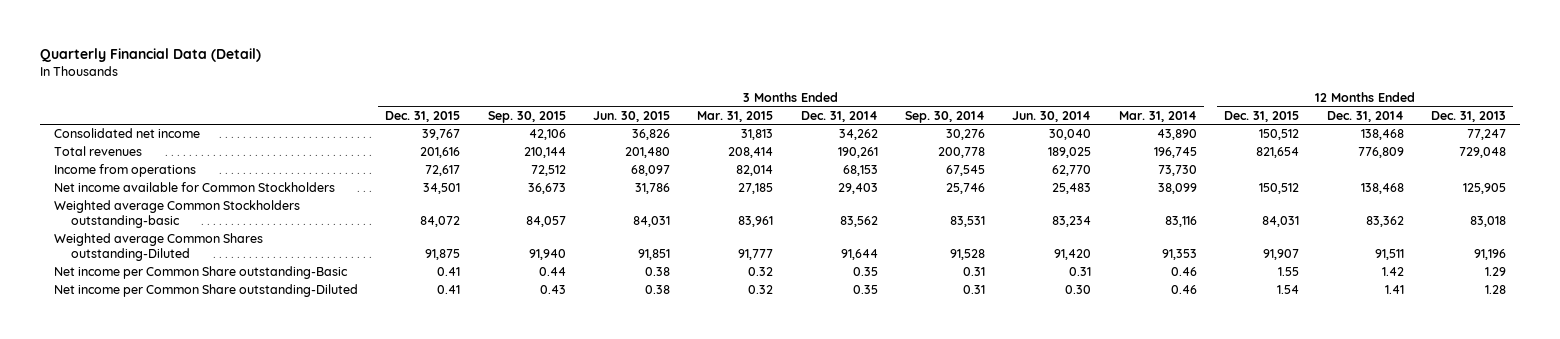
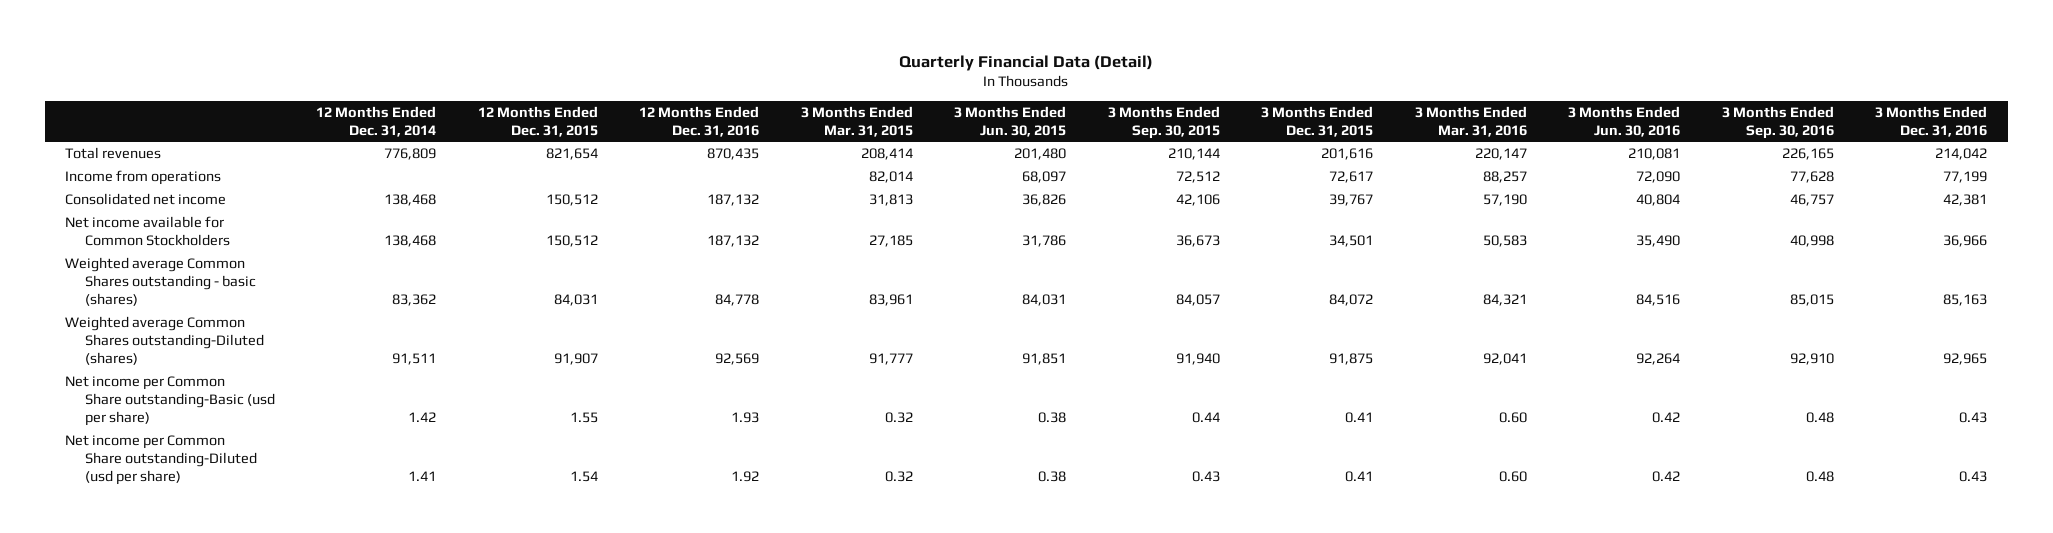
- | 3 Months Ended Dec. 31, 2015 | 3 Months Ended Sep. 30, 2015 | 3 Months Ended Jun. 30, 2015 | 3 Months Ended Mar. 31, 2015 | 3 Months Ended Dec. 31, 2014 | 3 Months Ended Sep. 30, 2014 | 3 Months Ended Jun. 30, 2014 | 3 Months Ended Mar. 31, 2014 | 12 Months Ended Dec. 31, 2015 | 12 Months Ended Dec. 31, 2014 | 12 Months Ended Dec. 31, 2013
+ | 12 Months Ended Dec. 31, 2014 | 12 Months Ended Dec. 31, 2015 | 12 Months Ended Dec. 31, 2016 | 3 Months Ended Mar. 31, 2015 | 3 Months Ended Jun. 30, 2015 | 3 Months Ended Sep. 30, 2015 | 3 Months Ended Dec. 31, 2015 | 3 Months Ended Mar. 31, 2016 | 3 Months Ended Jun. 30, 2016 | 3 Months Ended Sep. 30, 2016 | 3 Months Ended Dec. 31, 2016
moved down: Consolidated net income | 138,468 | 150,512 | 187,132 | 31,813 | 36,826 | 42,106 | 39,767 | 57,190 | 40,804 | 46,757 | 42,381
- Weighted average Common Stockholders outstanding-basic | 84,072 | 84,057 | 84,031 | 83,961 | 83,562 | 83,531 | 83,234 | 83,116 | 84,031 | 83,362 | 83,018
- Weighted average Common Shares outstanding-Diluted | 91,875 | 91,940 | 91,851 | 91,777 | 91,644 | 91,528 | 91,420 | 91,353 | 91,907 | 91,511 | 91,196
- Net income per Common Share outstanding-Basic | 0.41 | 0.44 | 0.38 | 0.32 | 0.35 | 0.31 | 0.31 | 0.46 | 1.55 | 1.42 | 1.29
- Net income per Common Share outstanding-Diluted | 0.41 | 0.43 | 0.38 | 0.32 | 0.35 | 0.31 | 0.30 | 0.46 | 1.54 | 1.41 | 1.28
+ Weighted average Common Shares outstanding - basic (shares) | 83,362 | 84,031 | 84,778 | 83,961 | 84,031 | 84,057 | 84,072 | 84,321 | 84,516 | 85,015 | 85,163
+ Weighted average Common Shares outstanding-Diluted (shares) | 91,511 | 91,907 | 92,569 | 91,777 | 91,851 | 91,940 | 91,875 | 92,041 | 92,264 | 92,910 | 92,965
+ Net income per Common Share outstanding-Basic (usd per share) | 1.42 | 1.55 | 1.93 | 0.32 | 0.38 | 0.44 | 0.41 | 0.60 | 0.42 | 0.48 | 0.43
+ Net income per Common Share outstanding-Diluted (usd per share) | 1.41 | 1.54 | 1.92 | 0.32 | 0.38 | 0.43 | 0.41 | 0.60 | 0.42 | 0.48 | 0.43

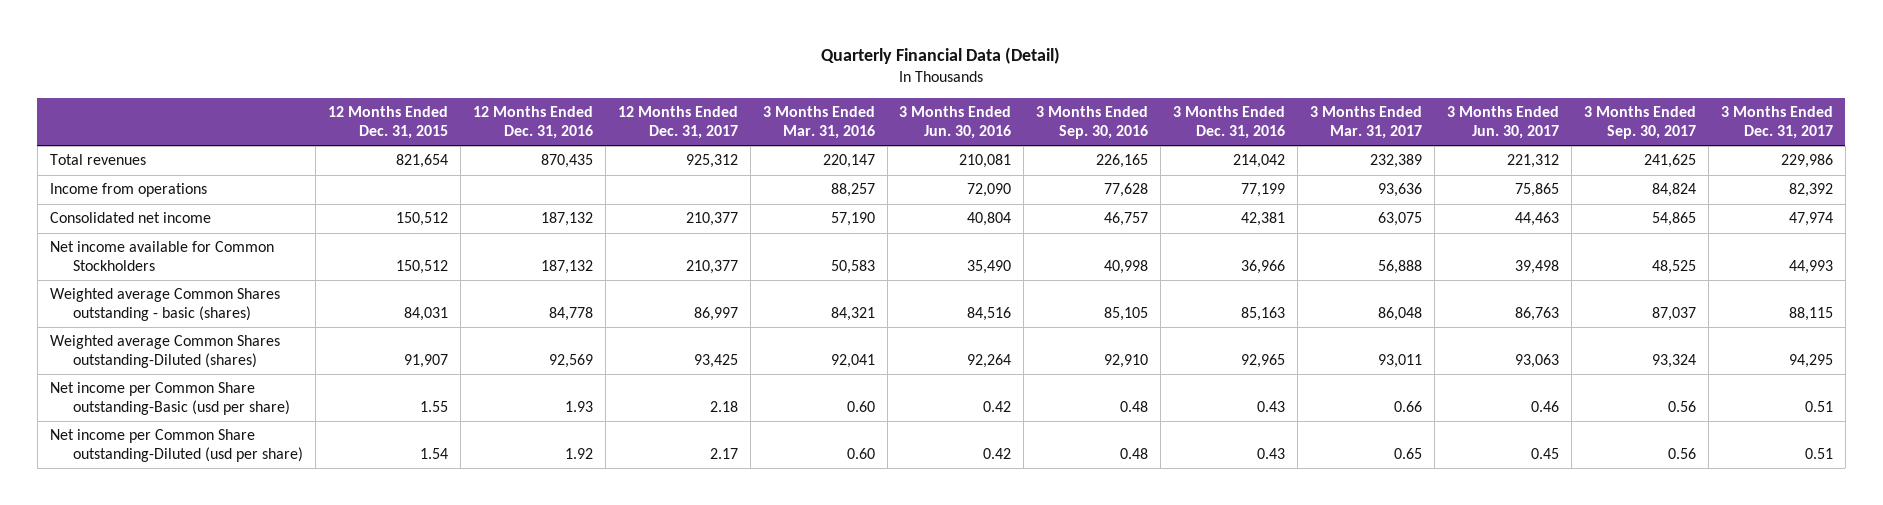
- | 12 Months Ended Dec. 31, 2014 | 12 Months Ended Dec. 31, 2015 | 12 Months Ended Dec. 31, 2016 | 3 Months Ended Mar. 31, 2015 | 3 Months Ended Jun. 30, 2015 | 3 Months Ended Sep. 30, 2015 | 3 Months Ended Dec. 31, 2015 | 3 Months Ended Mar. 31, 2016 | 3 Months Ended Jun. 30, 2016 | 3 Months Ended Sep. 30, 2016 | 3 Months Ended Dec. 31, 2016
+ | 12 Months Ended Dec. 31, 2015 | 12 Months Ended Dec. 31, 2016 | 12 Months Ended Dec. 31, 2017 | 3 Months Ended Mar. 31, 2016 | 3 Months Ended Jun. 30, 2016 | 3 Months Ended Sep. 30, 2016 | 3 Months Ended Dec. 31, 2016 | 3 Months Ended Mar. 31, 2017 | 3 Months Ended Jun. 30, 2017 | 3 Months Ended Sep. 30, 2017 | 3 Months Ended Dec. 31, 2017
- Weighted average Common Shares outstanding - basic (shares) | 83,362 | 84,031 | 84,778 | 83,961 | 84,031 | 84,057 | 84,072 | 84,321 | 84,516 | 85,015 | 85,163
+ Weighted average Common Shares outstanding - basic (shares) | 84,031 | 84,778 | 86,997 | 84,321 | 84,516 | 85,105 | 85,163 | 86,048 | 86,763 | 87,037 | 88,115

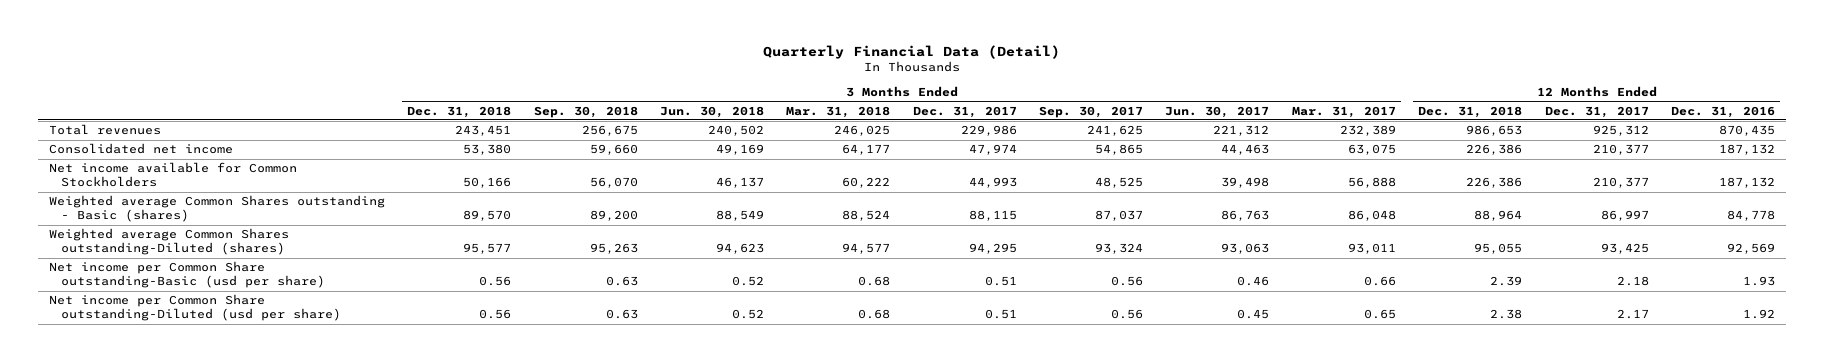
- | 12 Months Ended Dec. 31, 2015 | 12 Months Ended Dec. 31, 2016 | 12 Months Ended Dec. 31, 2017 | 3 Months Ended Mar. 31, 2016 | 3 Months Ended Jun. 30, 2016 | 3 Months Ended Sep. 30, 2016 | 3 Months Ended Dec. 31, 2016 | 3 Months Ended Mar. 31, 2017 | 3 Months Ended Jun. 30, 2017 | 3 Months Ended Sep. 30, 2017 | 3 Months Ended Dec. 31, 2017
+ | 3 Months Ended Dec. 31, 2018 | 3 Months Ended Sep. 30, 2018 | 3 Months Ended Jun. 30, 2018 | 3 Months Ended Mar. 31, 2018 | 3 Months Ended Dec. 31, 2017 | 3 Months Ended Sep. 30, 2017 | 3 Months Ended Jun. 30, 2017 | 3 Months Ended Mar. 31, 2017 | 12 Months Ended Dec. 31, 2018 | 12 Months Ended Dec. 31, 2017 | 12 Months Ended Dec. 31, 2016
- Income from operations | | | | 88,257 | 72,090 | 77,628 | 77,199 | 93,636 | 75,865 | 84,824 | 82,392
- Weighted average Common Shares outstanding - basic (shares) | 84,031 | 84,778 | 86,997 | 84,321 | 84,516 | 85,105 | 85,163 | 86,048 | 86,763 | 87,037 | 88,115
+ Weighted average Common Shares outstanding - Basic (shares) | 89,570 | 89,200 | 88,549 | 88,524 | 88,115 | 87,037 | 86,763 | 86,048 | 88,964 | 86,997 | 84,778

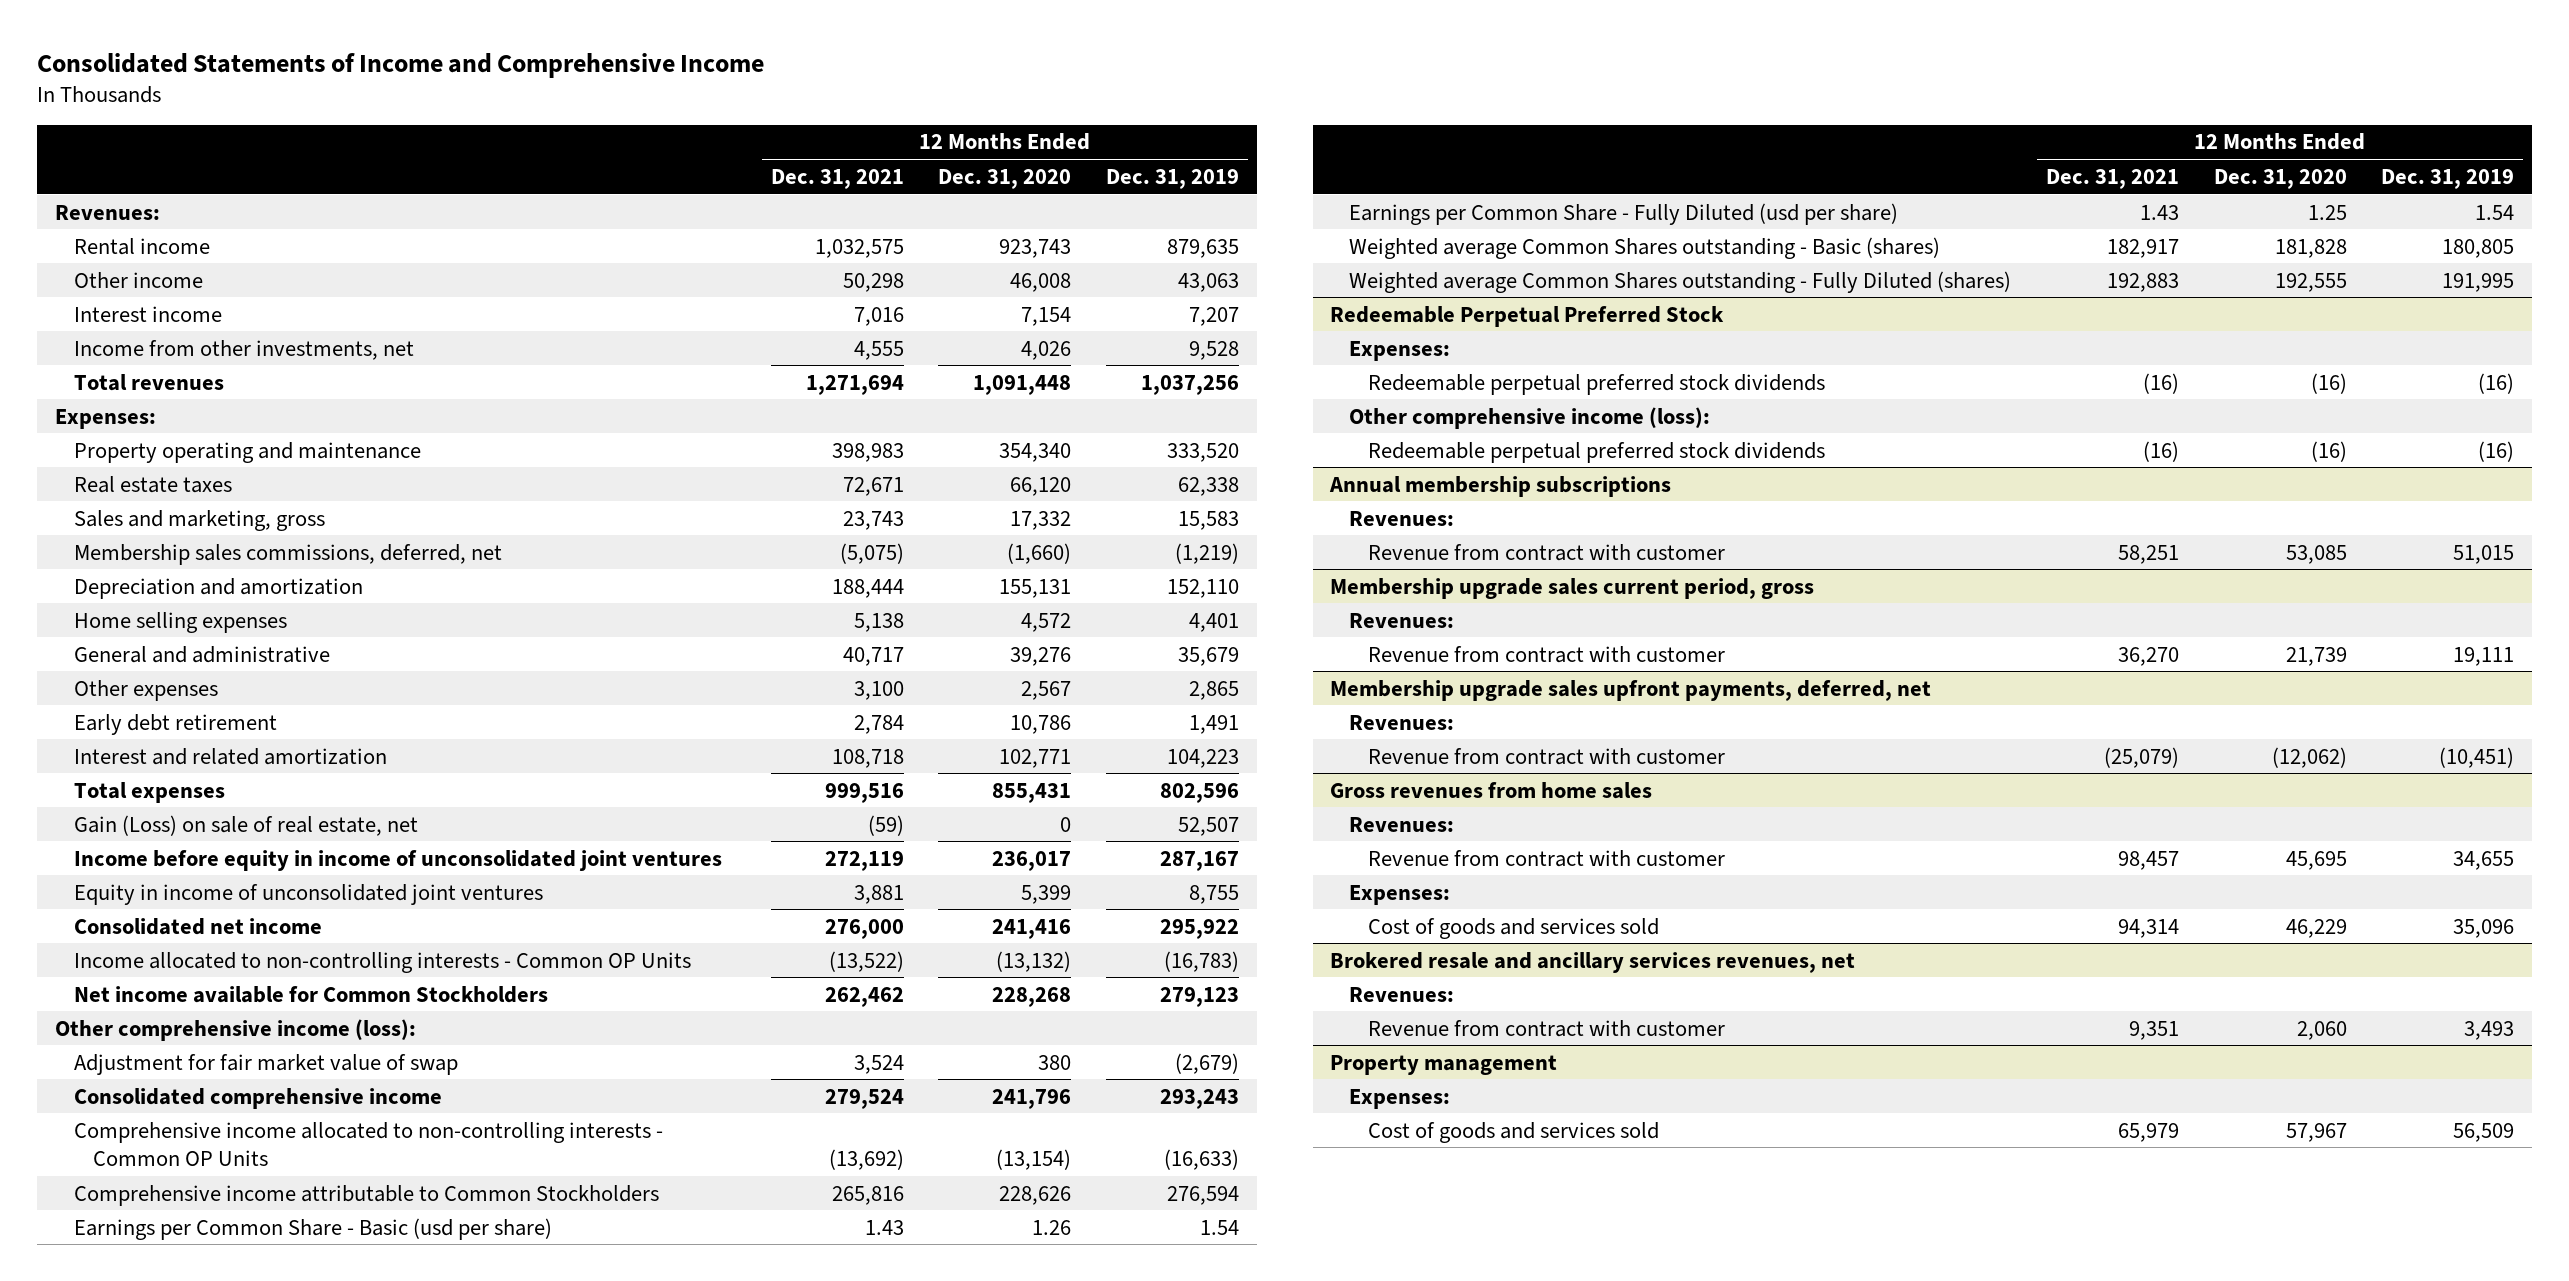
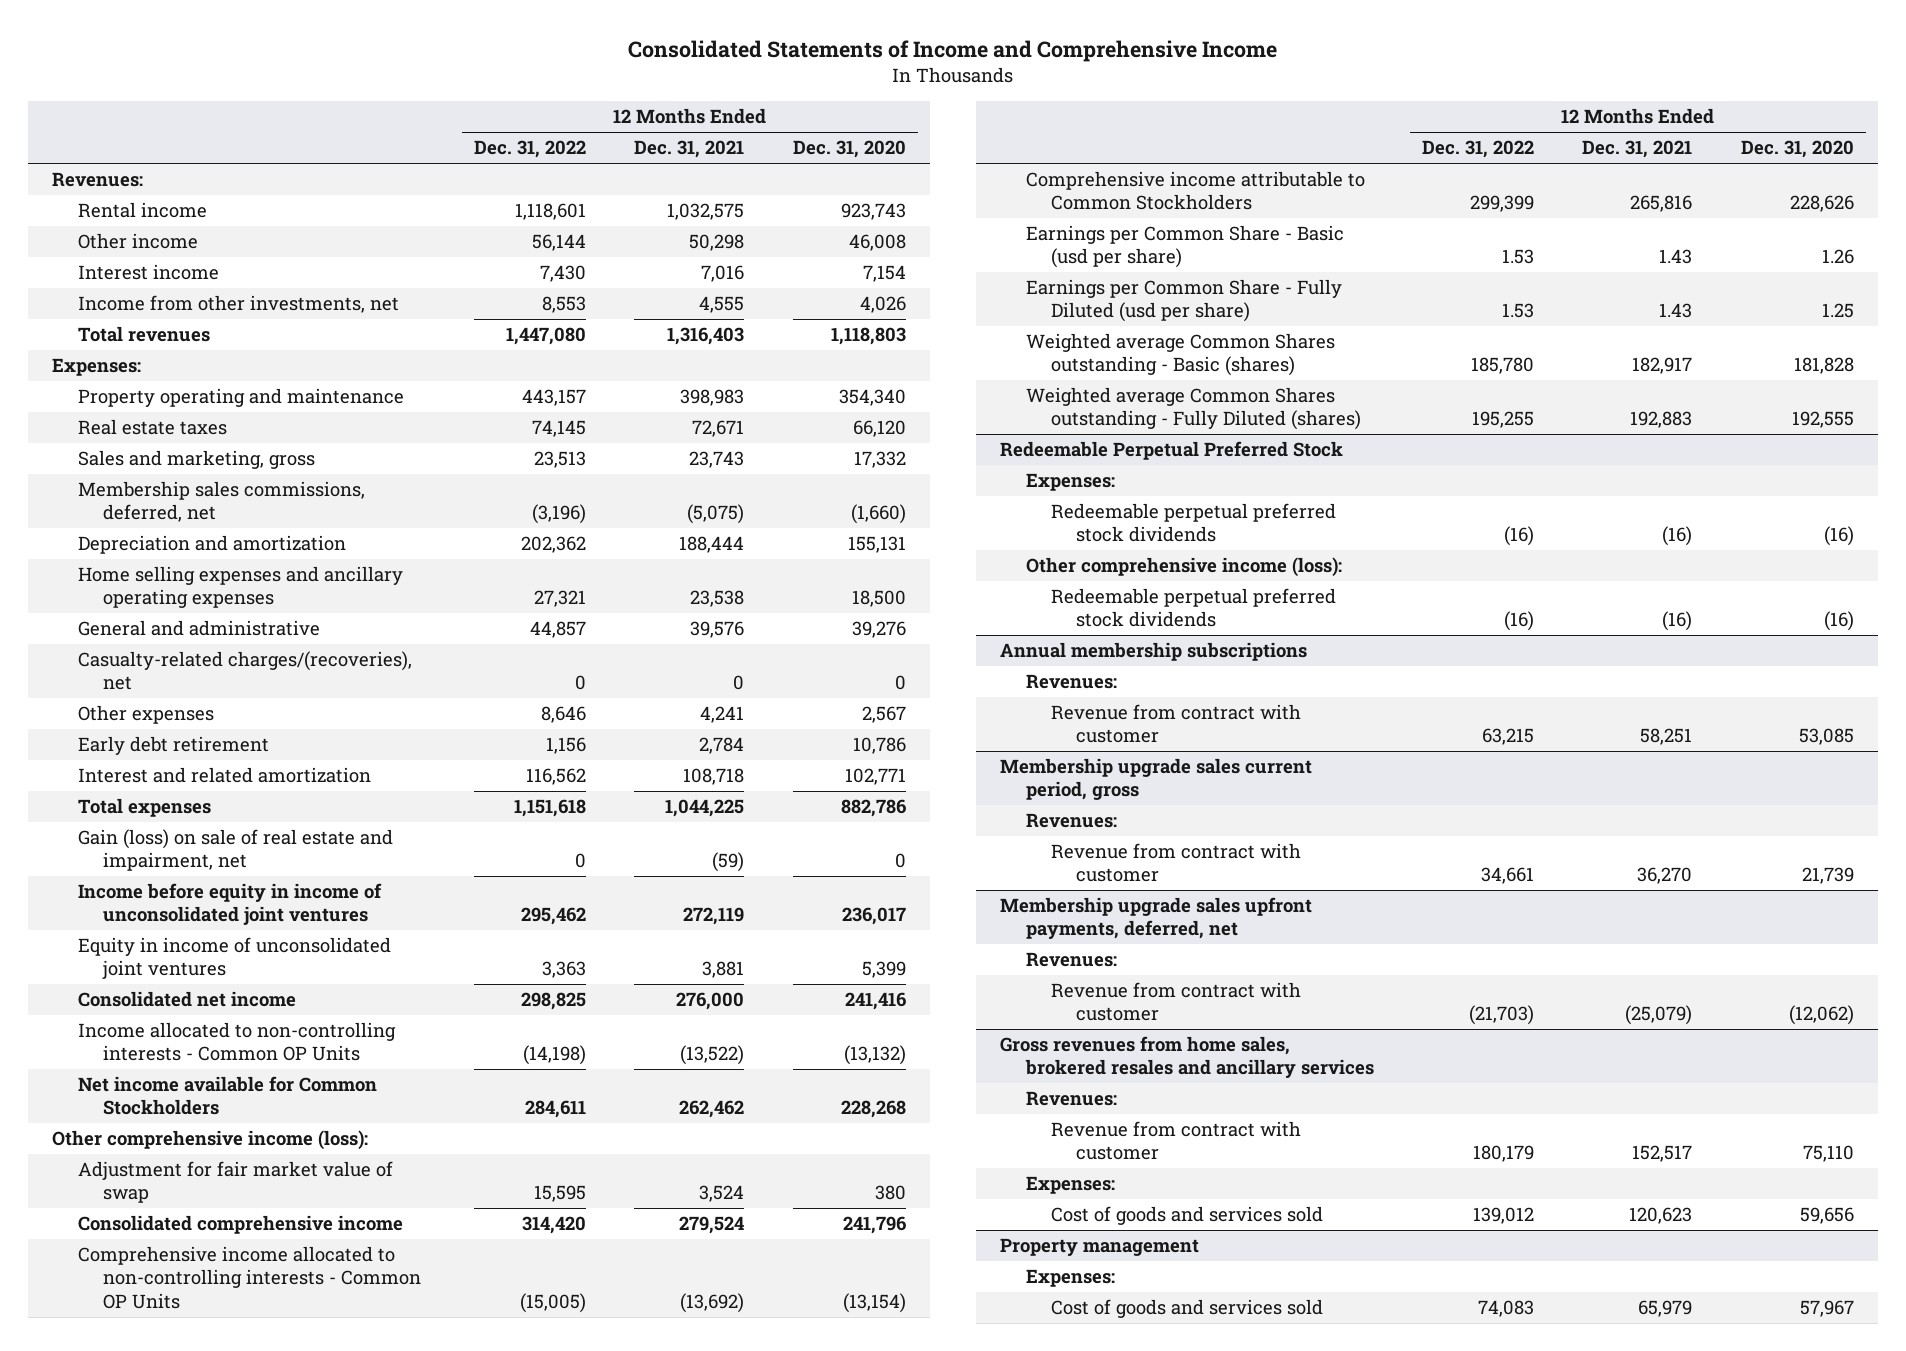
- | 12 Months Ended Dec. 31, 2021 | 12 Months Ended Dec. 31, 2020 | 12 Months Ended Dec. 31, 2019
+ | 12 Months Ended Dec. 31, 2022 | 12 Months Ended Dec. 31, 2021 | 12 Months Ended Dec. 31, 2020
- Total revenues | 1,271,694 | 1,091,448 | 1,037,256
+ Total revenues | 1,447,080 | 1,316,403 | 1,118,803
- Home selling expenses | 5,138 | 4,572 | 4,401
- General and administrative | 40,717 | 39,276 | 35,679
- Other expenses | 3,100 | 2,567 | 2,865
+ Home selling expenses and ancillary operating expenses | 27,321 | 23,538 | 18,500
+ General and administrative | 44,857 | 39,576 | 39,276
+ Casualty-related charges/(recoveries), net | 0 | 0 | 0
+ Other expenses | 8,646 | 4,241 | 2,567
- Total expenses | 999,516 | 855,431 | 802,596
- Gain (Loss) on sale of real estate, net | (59) | 0 | 52,507
+ Total expenses | 1,151,618 | 1,044,225 | 882,786
+ Gain (loss) on sale of real estate and impairment, net | 0 | (59) | 0
- Gross revenues from home sales
+ Gross revenues from home sales, brokered resales and ancillary services
- Revenue from contract with customer | 98,457 | 45,695 | 34,655
+ Revenue from contract with customer | 180,179 | 152,517 | 75,110
- Cost of goods and services sold | 94,314 | 46,229 | 35,096
- Brokered resale and ancillary services revenues, net
- Revenues:
- Revenue from contract with customer | 9,351 | 2,060 | 3,493
+ Cost of goods and services sold | 139,012 | 120,623 | 59,656

